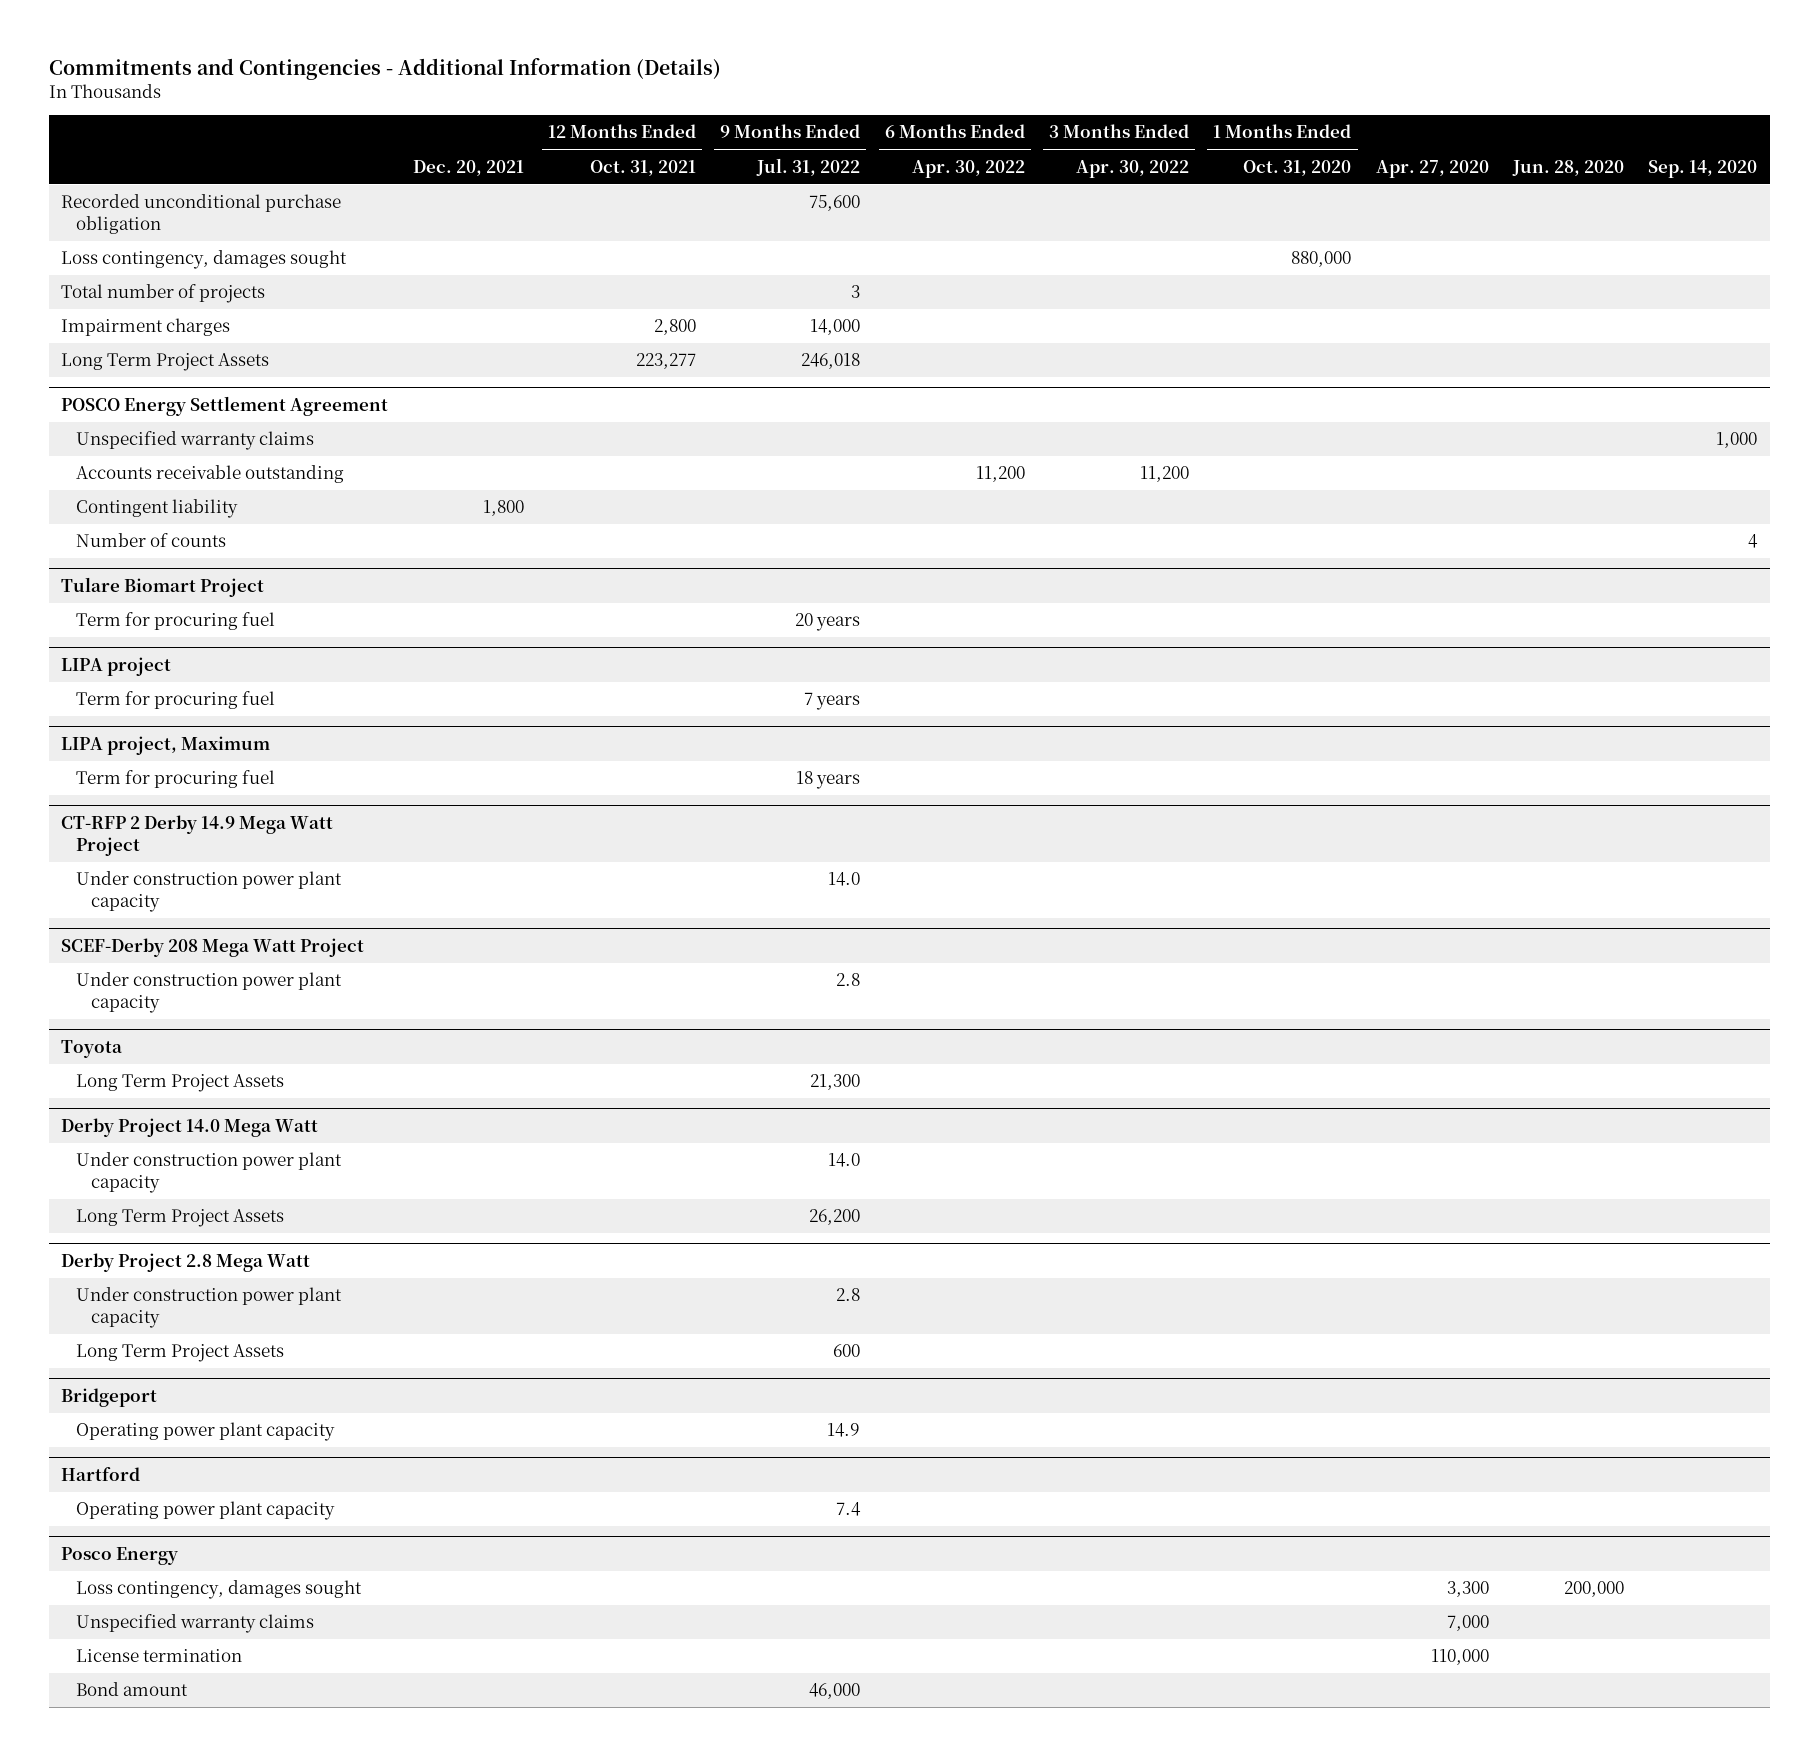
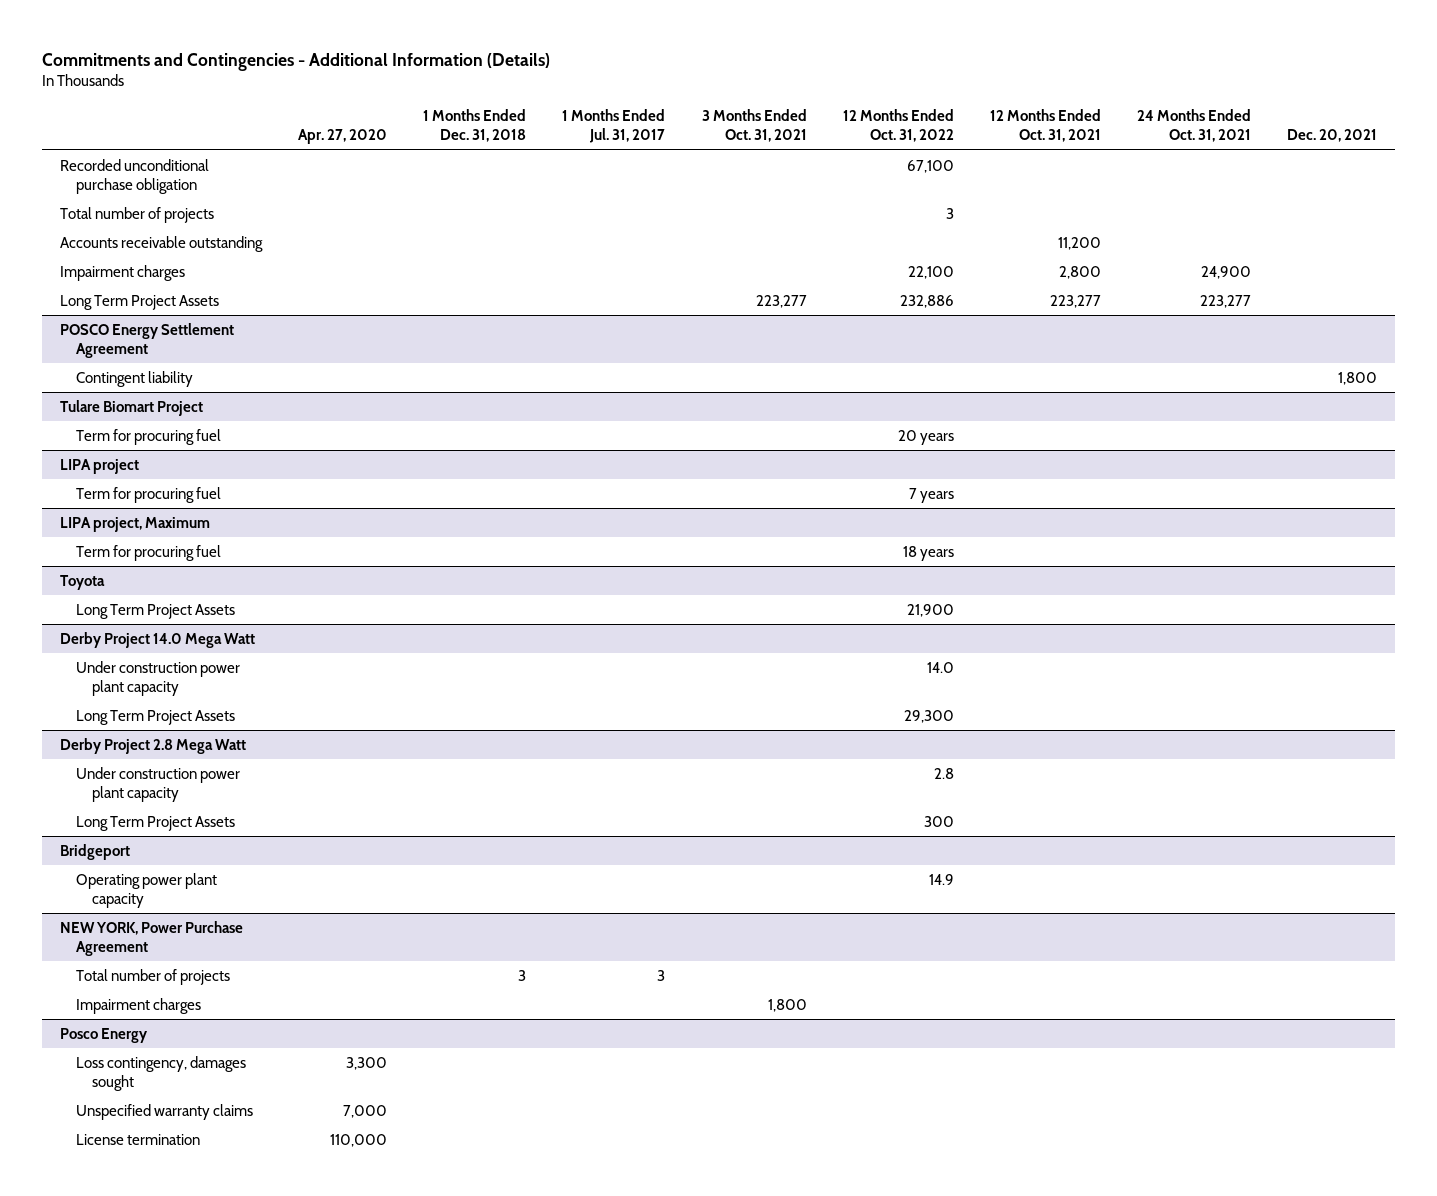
- | Dec. 20, 2021 | 12 Months Ended Oct. 31, 2021 | 9 Months Ended Jul. 31, 2022 | 6 Months Ended Apr. 30, 2022 | 3 Months Ended Apr. 30, 2022 | 1 Months Ended Oct. 31, 2020 | Apr. 27, 2020 | Jun. 28, 2020 | Sep. 14, 2020
+ | Apr. 27, 2020 | 1 Months Ended Dec. 31, 2018 | 1 Months Ended Jul. 31, 2017 | 3 Months Ended Oct. 31, 2021 | 12 Months Ended Oct. 31, 2022 | 12 Months Ended Oct. 31, 2021 | 24 Months Ended Oct. 31, 2021 | Dec. 20, 2021
- Loss contingency, damages sought | | | | | | 880,000 | | |
+ Accounts receivable outstanding | | | | | | 11,200 | |
@ POSCO Energy Settlement Agreement
- Unspecified warranty claims | | | | | | | | | 1,000
- Accounts receivable outstanding | | | | 11,200 | 11,200 | | | |
- Number of counts | | | | | | | | | 4
- CT-RFP 2 Derby 14.9 Mega Watt Project
- Under construction power plant capacity | | | 14.0 | | | | | |
- SCEF-Derby 208 Mega Watt Project
- Under construction power plant capacity | | | 2.8 | | | | | |
- Hartford
- Operating power plant capacity | | | 7.4 | | | | | |
+ NEW YORK, Power Purchase Agreement
+ Total number of projects | | 3 | 3 | | | | |
+ Impairment charges | | | | 1,800 | | | |
@ Posco Energy
- Bond amount | | | 46,000 | | | | | |

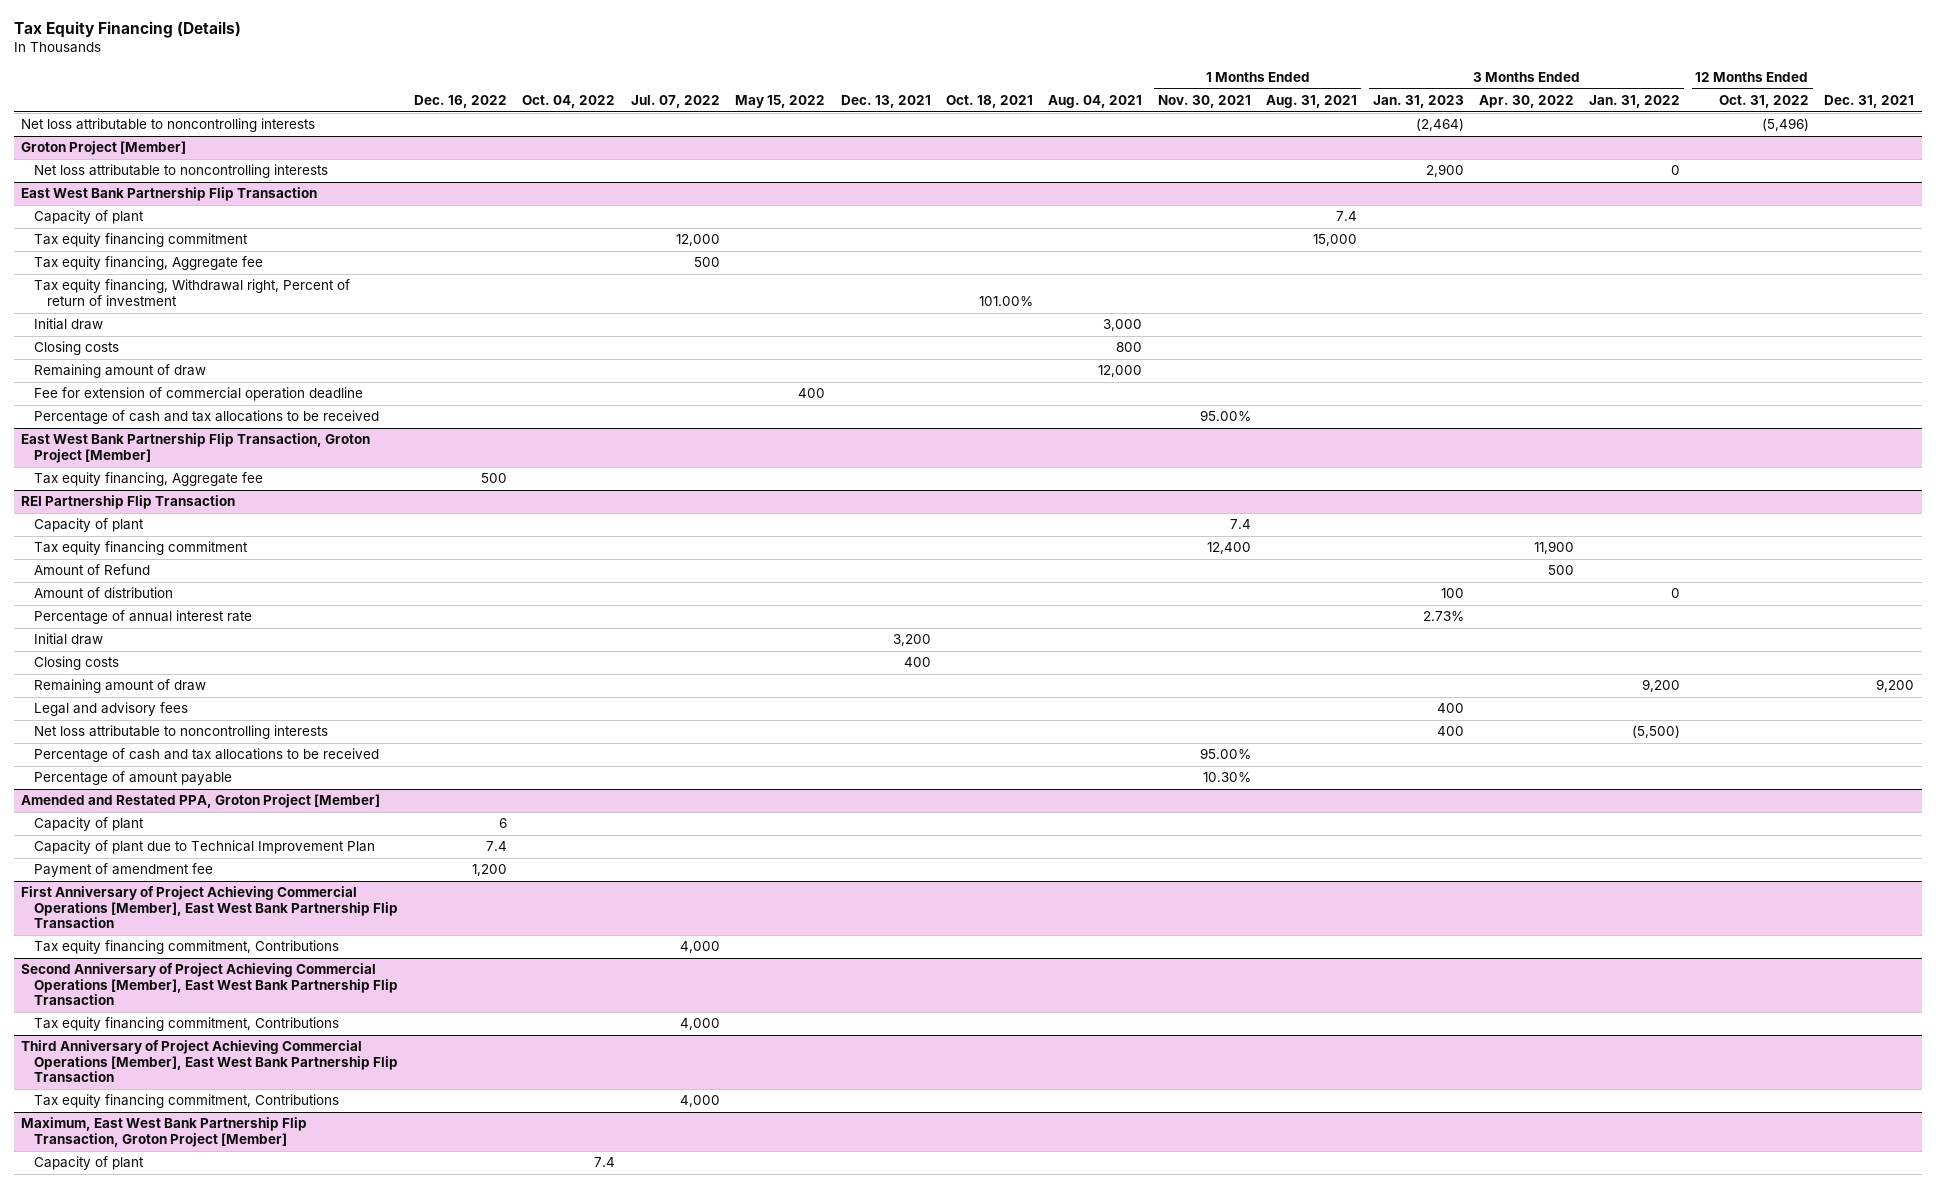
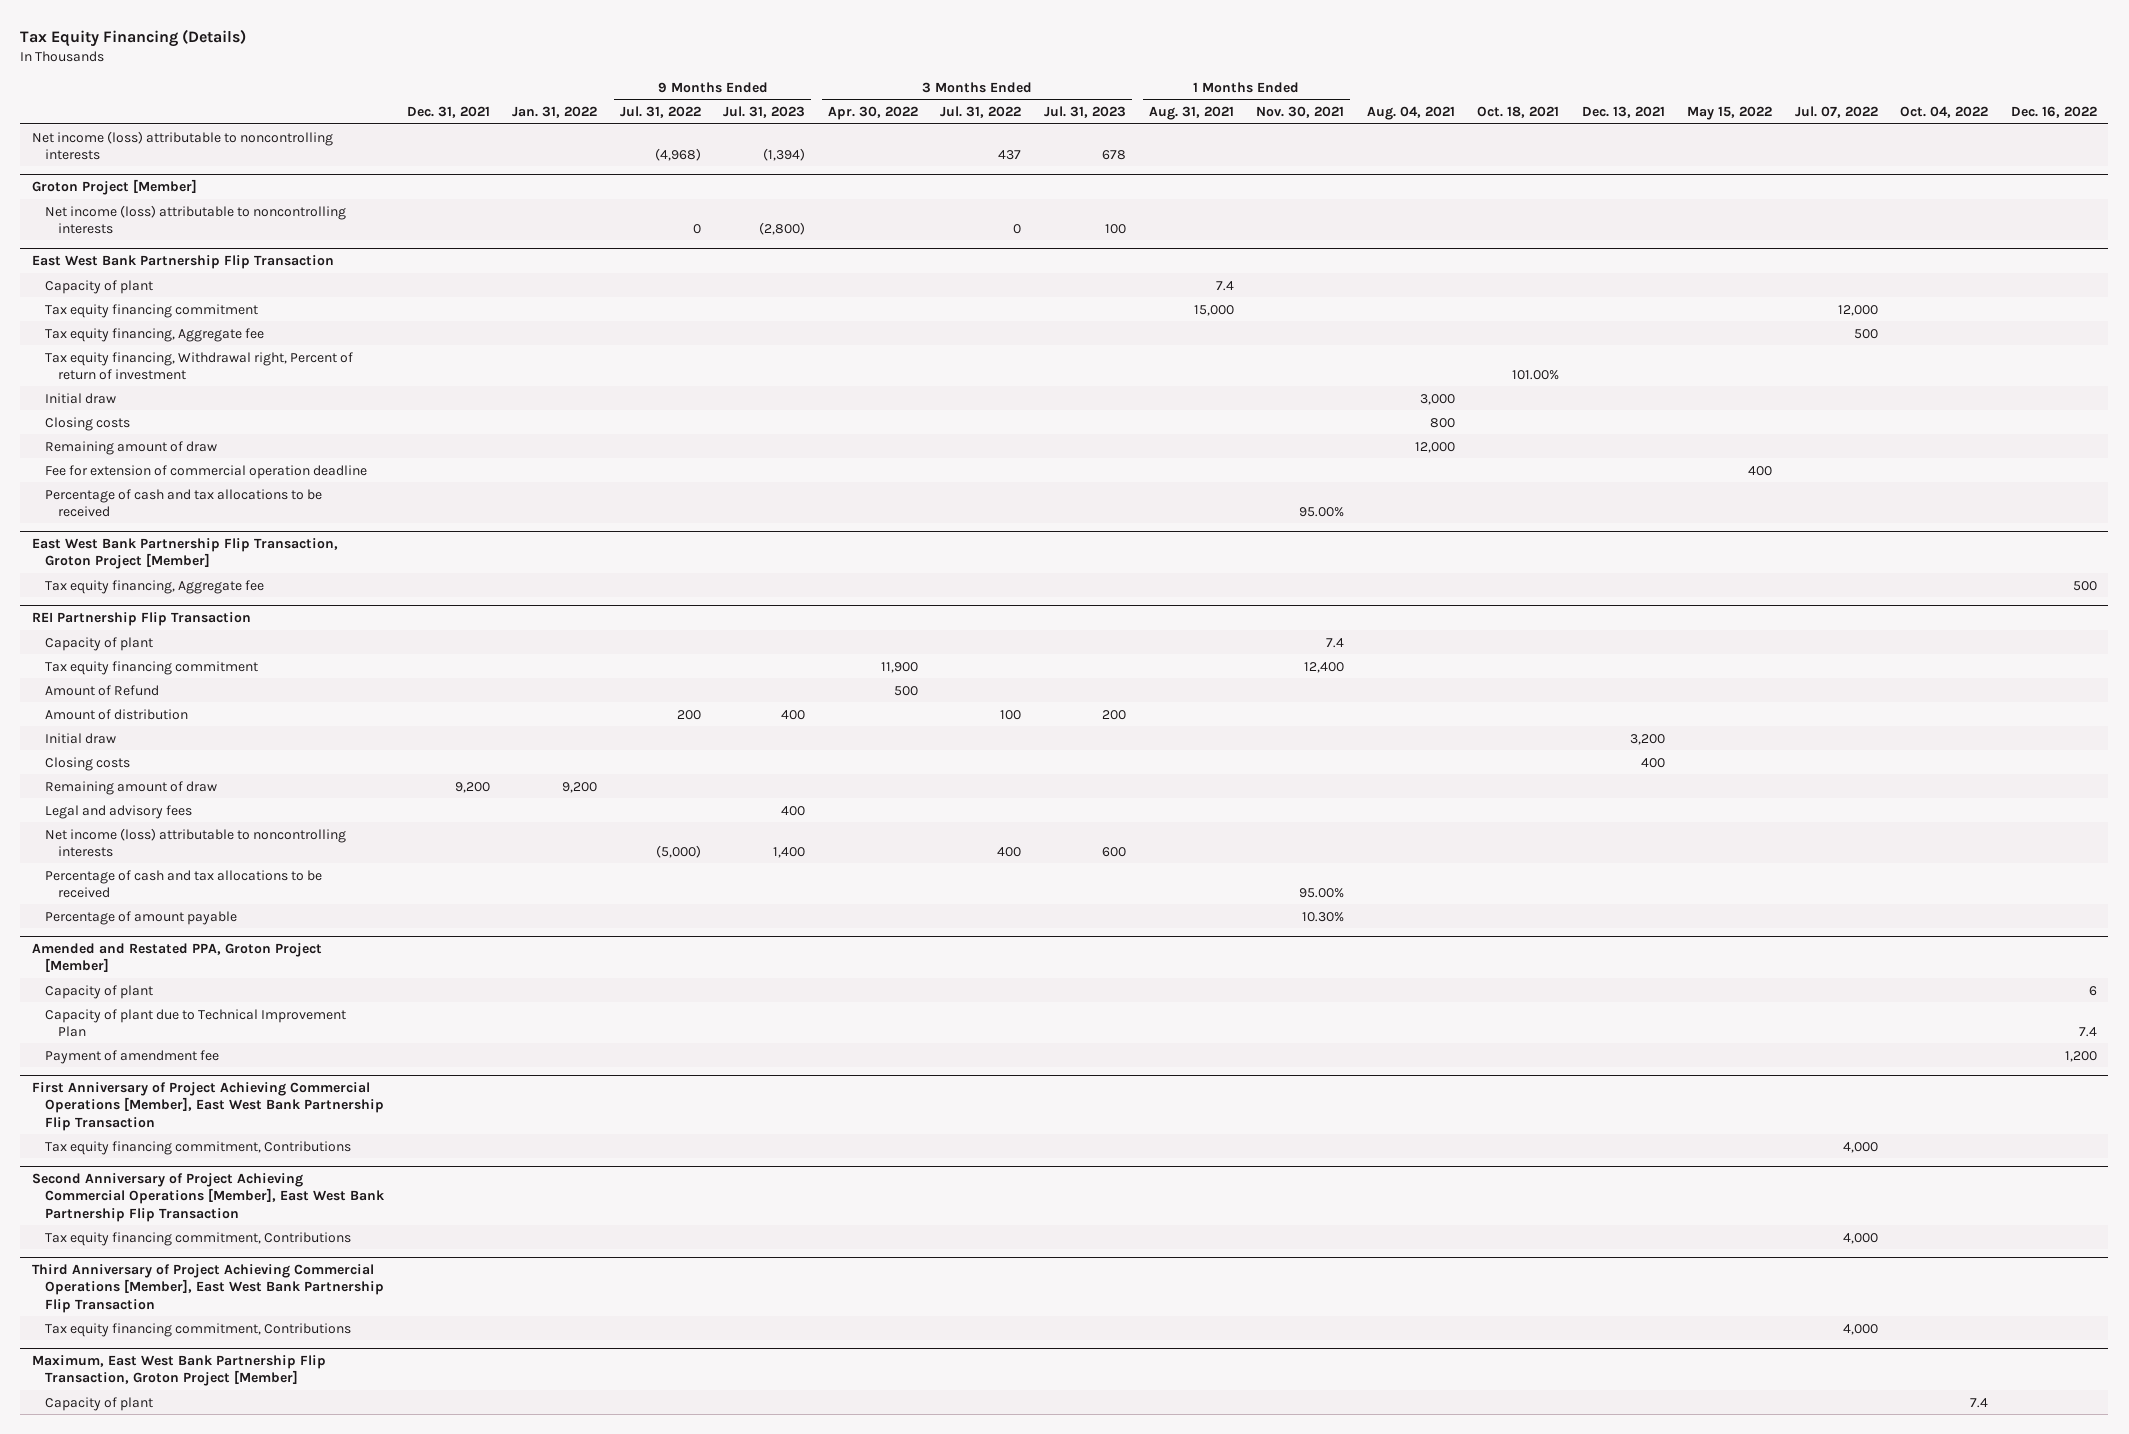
- | Dec. 16, 2022 | Oct. 04, 2022 | Jul. 07, 2022 | May 15, 2022 | Dec. 13, 2021 | Oct. 18, 2021 | Aug. 04, 2021 | 1 Months Ended Nov. 30, 2021 | 1 Months Ended Aug. 31, 2021 | 3 Months Ended Jan. 31, 2023 | 3 Months Ended Apr. 30, 2022 | 3 Months Ended Jan. 31, 2022 | 12 Months Ended Oct. 31, 2022 | Dec. 31, 2021
+ | Dec. 31, 2021 | Jan. 31, 2022 | 9 Months Ended Jul. 31, 2022 | 9 Months Ended Jul. 31, 2023 | 3 Months Ended Apr. 30, 2022 | 3 Months Ended Jul. 31, 2022 | 3 Months Ended Jul. 31, 2023 | 1 Months Ended Aug. 31, 2021 | 1 Months Ended Nov. 30, 2021 | Aug. 04, 2021 | Oct. 18, 2021 | Dec. 13, 2021 | May 15, 2022 | Jul. 07, 2022 | Oct. 04, 2022 | Dec. 16, 2022
- Net loss attributable to noncontrolling interests | | | | | | | | | | (2,464) | | | (5,496) |
+ Net income (loss) attributable to noncontrolling interests | | | (4,968) | (1,394) | | 437 | 678 | | | | | | | | |
@ Groton Project [Member]
- Net loss attributable to noncontrolling interests | | | | | | | | | | 2,900 | | 0 | |
+ Net income (loss) attributable to noncontrolling interests | | | 0 | (2,800) | | 0 | 100 | | | | | | | | |
@ REI Partnership Flip Transaction
- Percentage of annual interest rate | | | | | | | | | | 2.73% | | | |
- Net loss attributable to noncontrolling interests | | | | | | | | | | 400 | | (5,500) | |
+ Net income (loss) attributable to noncontrolling interests | | | (5,000) | 1,400 | | 400 | 600 | | | | | | | | |

